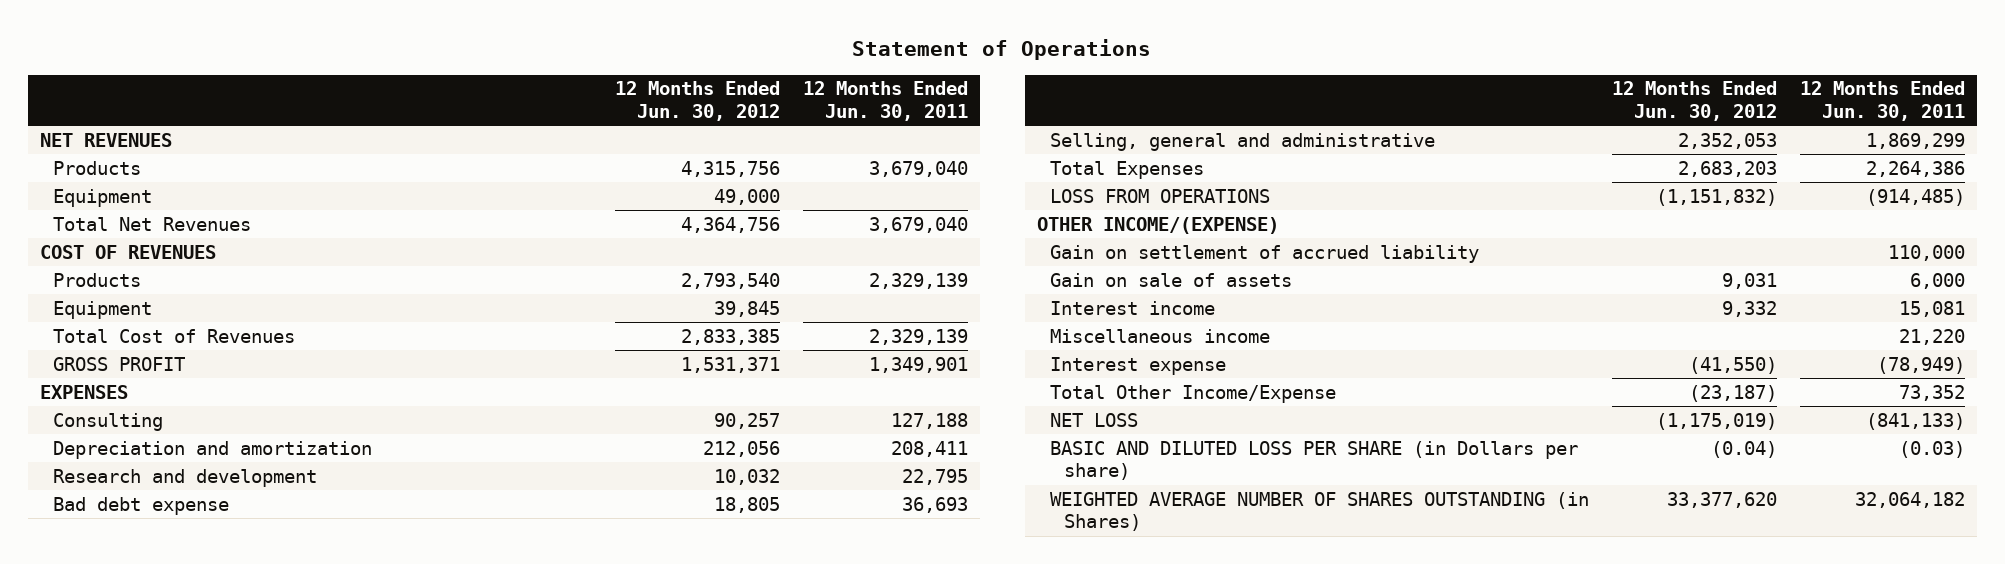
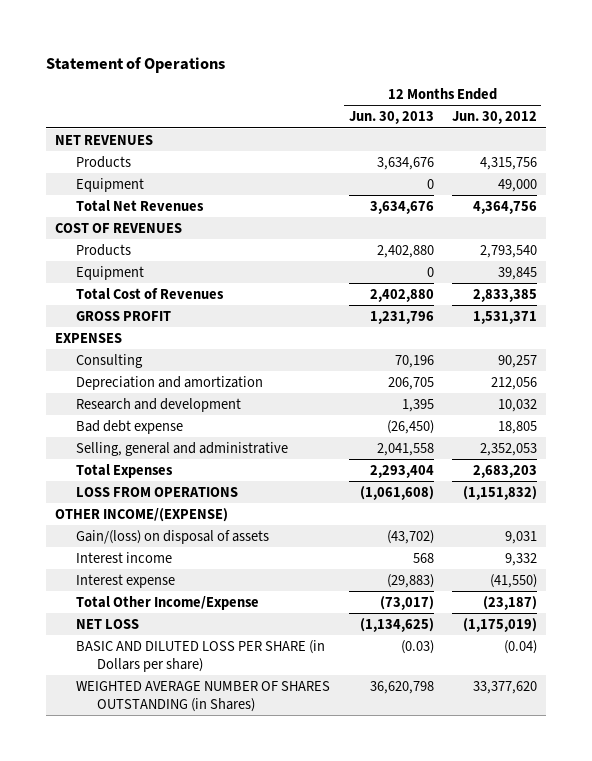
- | 12 Months Ended Jun. 30, 2012 | 12 Months Ended Jun. 30, 2011
+ | 12 Months Ended Jun. 30, 2013 | 12 Months Ended Jun. 30, 2012
- Gain on settlement of accrued liability | | 110,000
- Gain on sale of assets | 9,031 | 6,000
+ Gain/(loss) on disposal of assets | (43,702) | 9,031
- Miscellaneous income | | 21,220

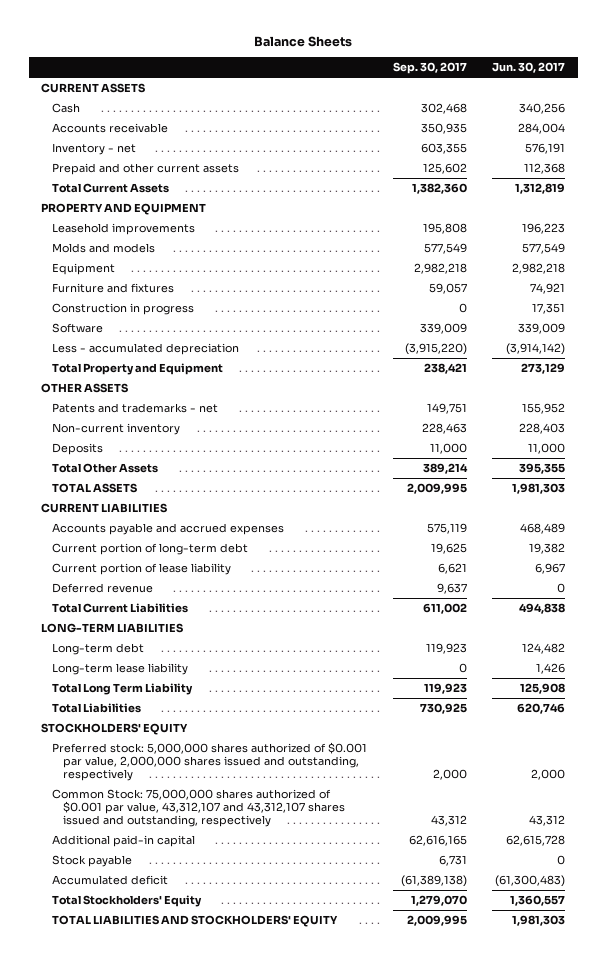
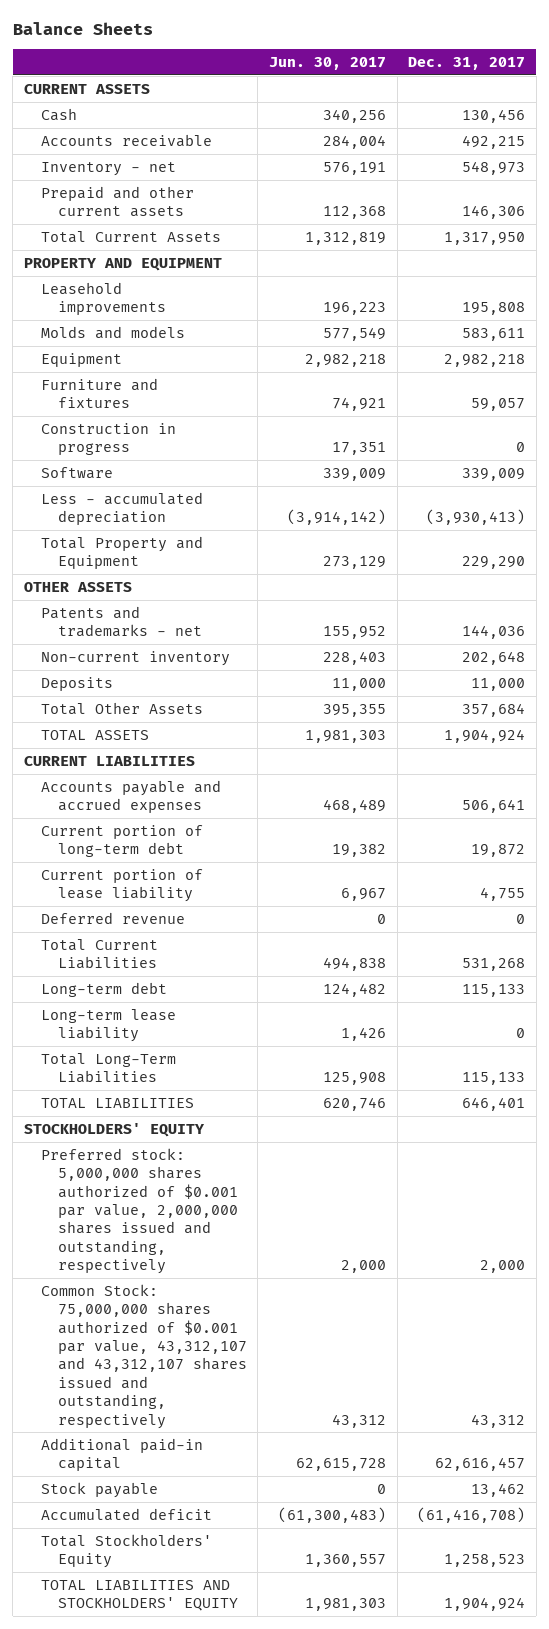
- | Sep. 30, 2017 | Jun. 30, 2017
+ | Jun. 30, 2017 | Dec. 31, 2017
- LONG-TERM LIABILITIES
- Total Long Term Liability | 119,923 | 125,908
- Total Liabilities | 730,925 | 620,746
+ Total Long-Term Liabilities | 125,908 | 115,133
+ TOTAL LIABILITIES | 620,746 | 646,401

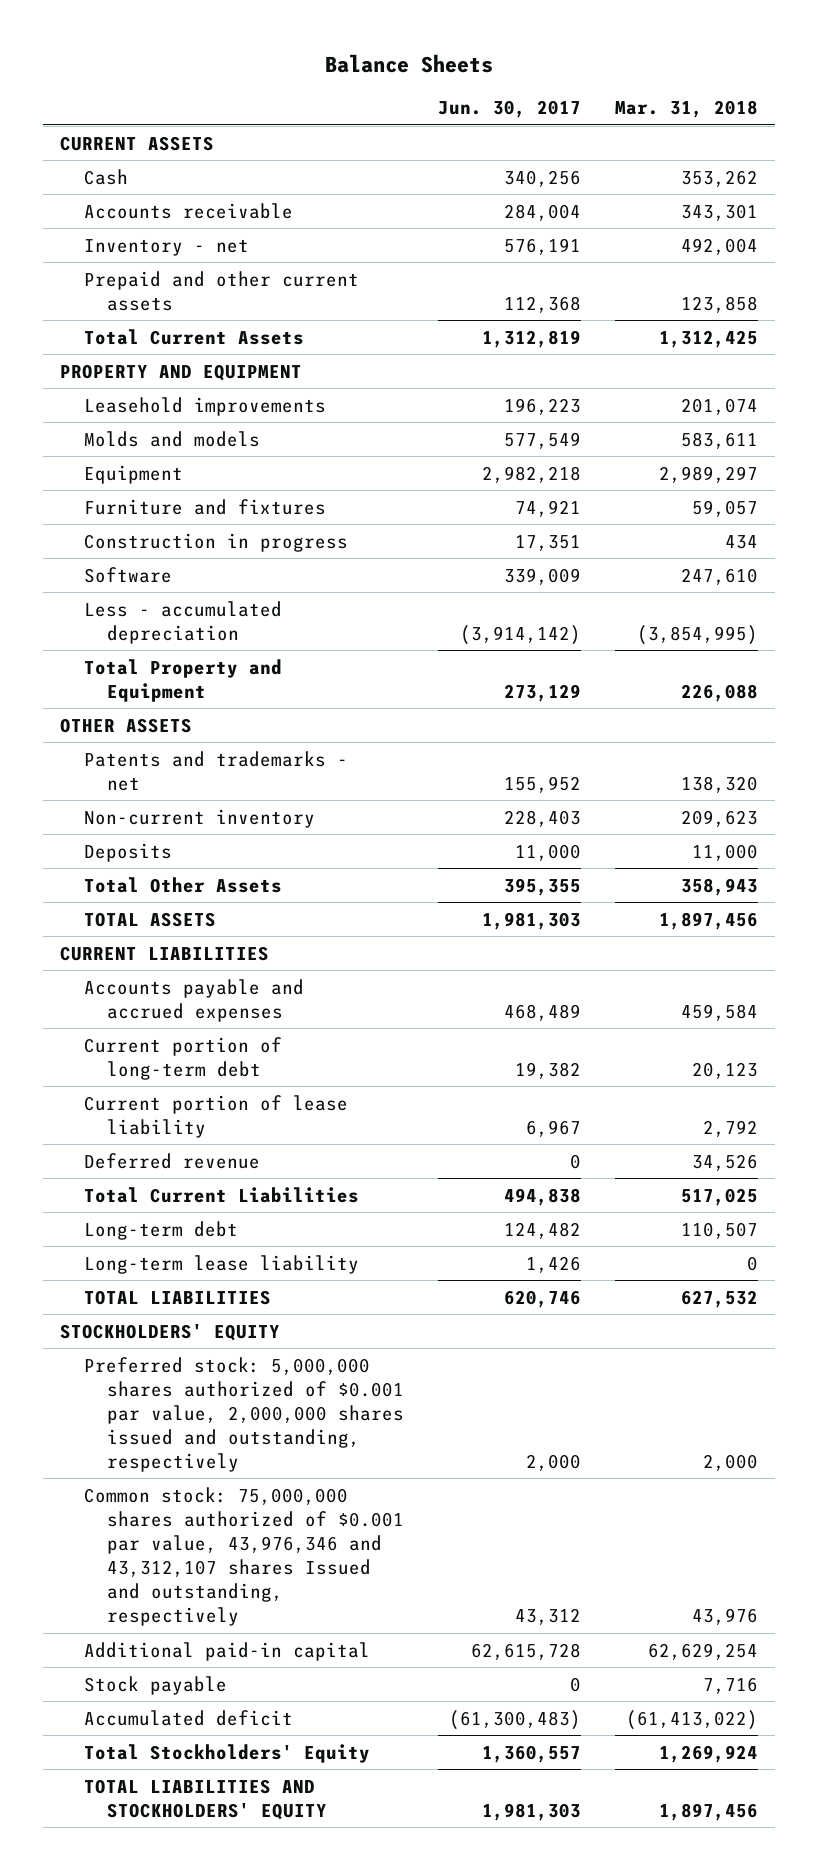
- | Jun. 30, 2017 | Dec. 31, 2017
+ | Jun. 30, 2017 | Mar. 31, 2018
- Total Long-Term Liabilities | 125,908 | 115,133
- Common Stock: 75,000,000 shares authorized of $0.001 par value, 43,312,107 and 43,312,107 shares issued and outstanding, respectively | 43,312 | 43,312
+ Common stock: 75,000,000 shares authorized of $0.001 par value, 43,976,346 and 43,312,107 shares Issued and outstanding, respectively | 43,312 | 43,976

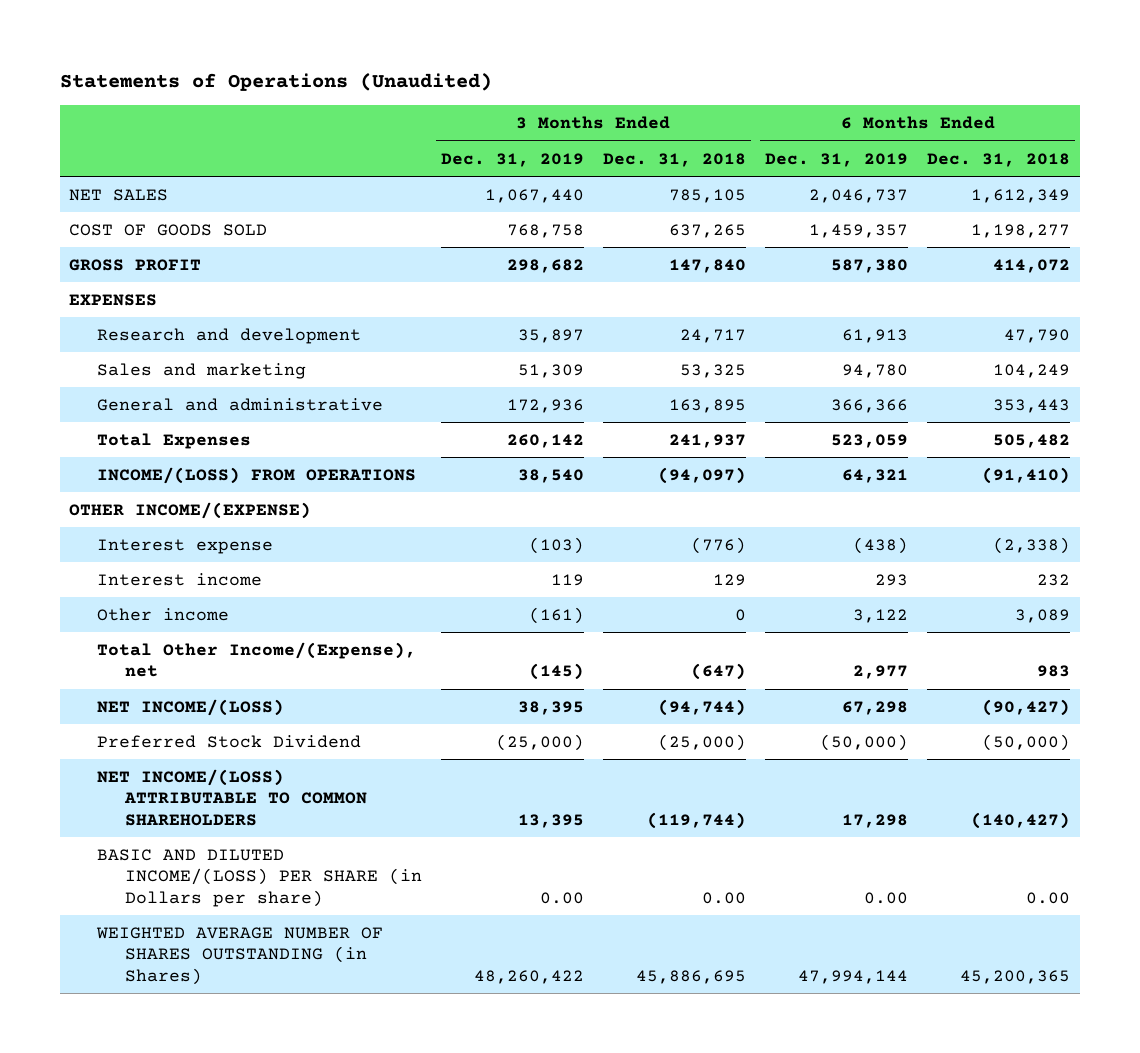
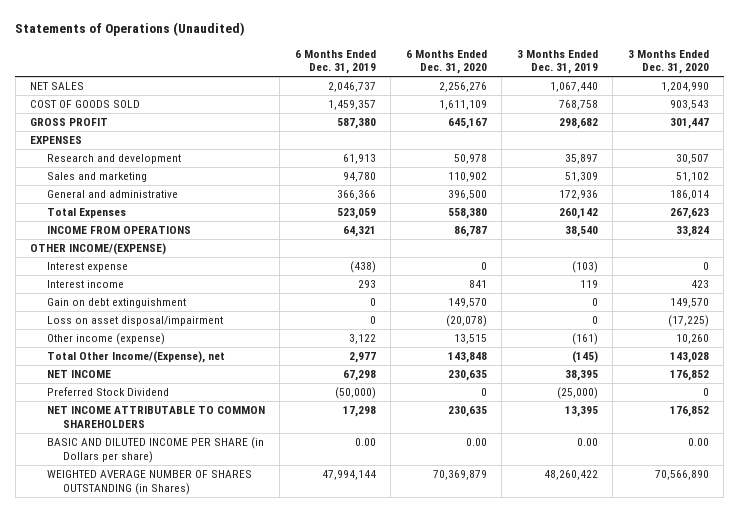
- | 3 Months Ended Dec. 31, 2019 | 3 Months Ended Dec. 31, 2018 | 6 Months Ended Dec. 31, 2019 | 6 Months Ended Dec. 31, 2018
+ | 6 Months Ended Dec. 31, 2019 | 6 Months Ended Dec. 31, 2020 | 3 Months Ended Dec. 31, 2019 | 3 Months Ended Dec. 31, 2020
- INCOME/(LOSS) FROM OPERATIONS | 38,540 | (94,097) | 64,321 | (91,410)
+ INCOME FROM OPERATIONS | 64,321 | 86,787 | 38,540 | 33,824
- Other income | (161) | 0 | 3,122 | 3,089
+ Gain on debt extinguishment | 0 | 149,570 | 0 | 149,570
+ Loss on asset disposal/impairment | 0 | (20,078) | 0 | (17,225)
+ Other income (expense) | 3,122 | 13,515 | (161) | 10,260
- NET INCOME/(LOSS) | 38,395 | (94,744) | 67,298 | (90,427)
+ NET INCOME | 67,298 | 230,635 | 38,395 | 176,852
- NET INCOME/(LOSS) ATTRIBUTABLE TO COMMON SHAREHOLDERS | 13,395 | (119,744) | 17,298 | (140,427)
- BASIC AND DILUTED INCOME/(LOSS) PER SHARE (in Dollars per share) | 0.00 | 0.00 | 0.00 | 0.00
+ NET INCOME ATTRIBUTABLE TO COMMON SHAREHOLDERS | 17,298 | 230,635 | 13,395 | 176,852
+ BASIC AND DILUTED INCOME PER SHARE (in Dollars per share) | 0.00 | 0.00 | 0.00 | 0.00

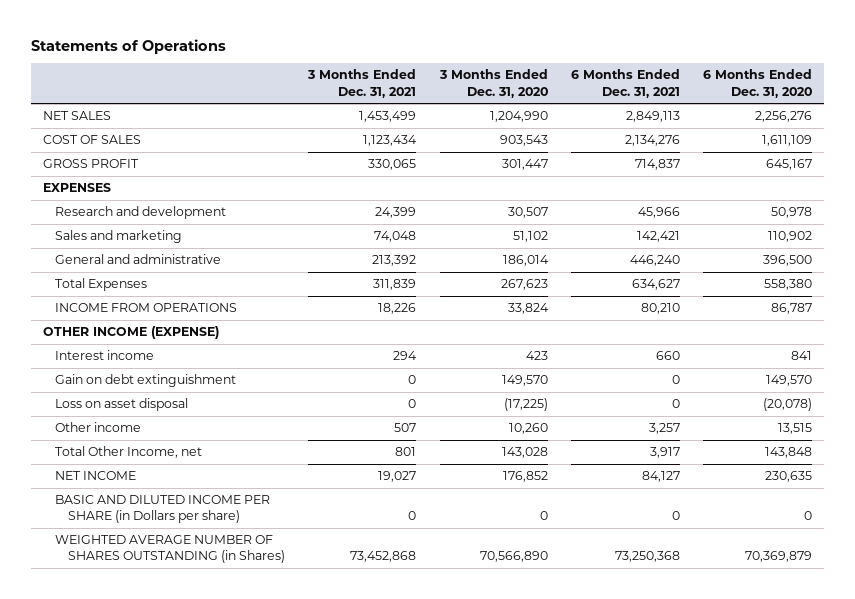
- Statements of Operations (Unaudited)
+ Statements of Operations
- | 6 Months Ended Dec. 31, 2019 | 6 Months Ended Dec. 31, 2020 | 3 Months Ended Dec. 31, 2019 | 3 Months Ended Dec. 31, 2020
+ | 3 Months Ended Dec. 31, 2021 | 3 Months Ended Dec. 31, 2020 | 6 Months Ended Dec. 31, 2021 | 6 Months Ended Dec. 31, 2020
- COST OF GOODS SOLD | 1,459,357 | 1,611,109 | 768,758 | 903,543
+ COST OF SALES | 1,123,434 | 903,543 | 2,134,276 | 1,611,109
- OTHER INCOME/(EXPENSE)
- Interest expense | (438) | 0 | (103) | 0
+ OTHER INCOME (EXPENSE)
- Loss on asset disposal/impairment | 0 | (20,078) | 0 | (17,225)
- Other income (expense) | 3,122 | 13,515 | (161) | 10,260
- Total Other Income/(Expense), net | 2,977 | 143,848 | (145) | 143,028
+ Loss on asset disposal | 0 | (17,225) | 0 | (20,078)
+ Other income | 507 | 10,260 | 3,257 | 13,515
+ Total Other Income, net | 801 | 143,028 | 3,917 | 143,848
- Preferred Stock Dividend | (50,000) | 0 | (25,000) | 0
- NET INCOME ATTRIBUTABLE TO COMMON SHAREHOLDERS | 17,298 | 230,635 | 13,395 | 176,852
- BASIC AND DILUTED INCOME PER SHARE (in Dollars per share) | 0.00 | 0.00 | 0.00 | 0.00
+ BASIC AND DILUTED INCOME PER SHARE (in Dollars per share) | 0 | 0 | 0 | 0

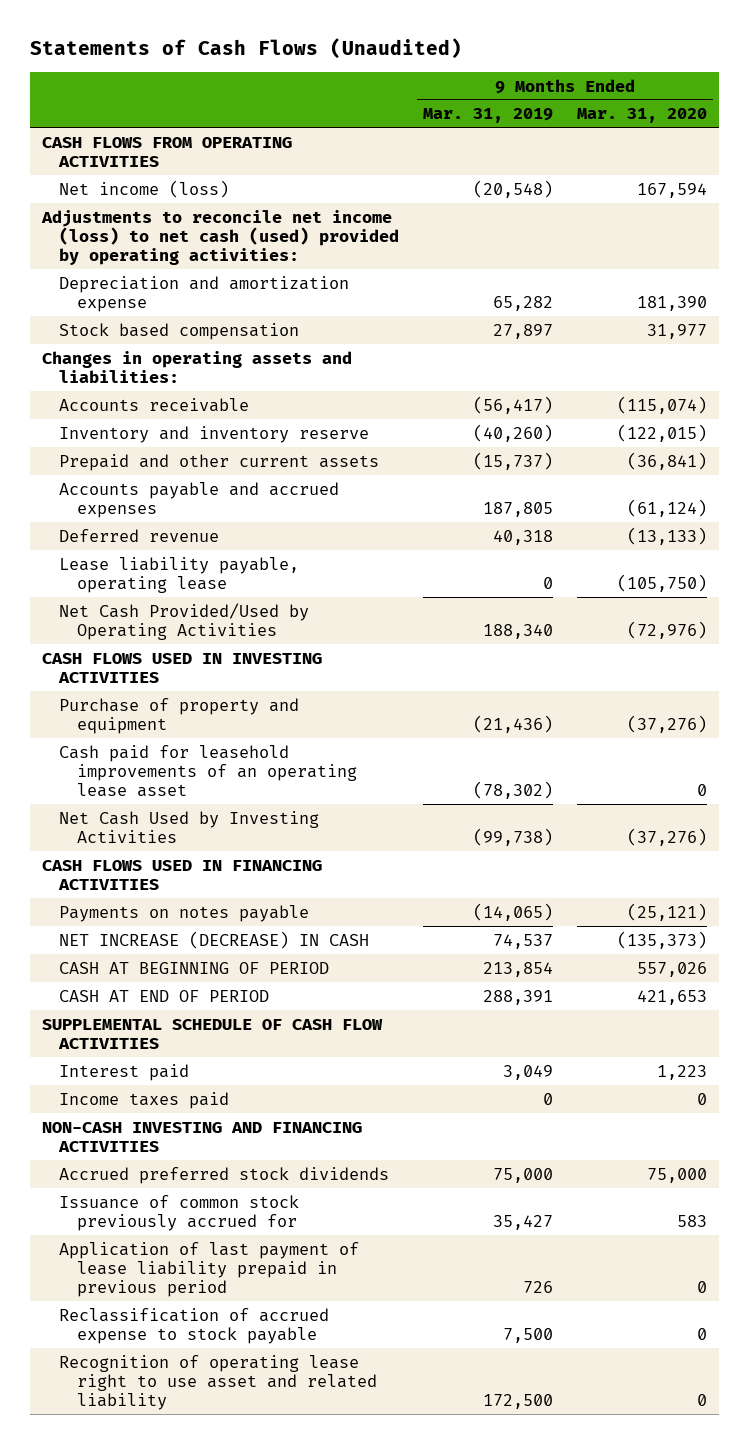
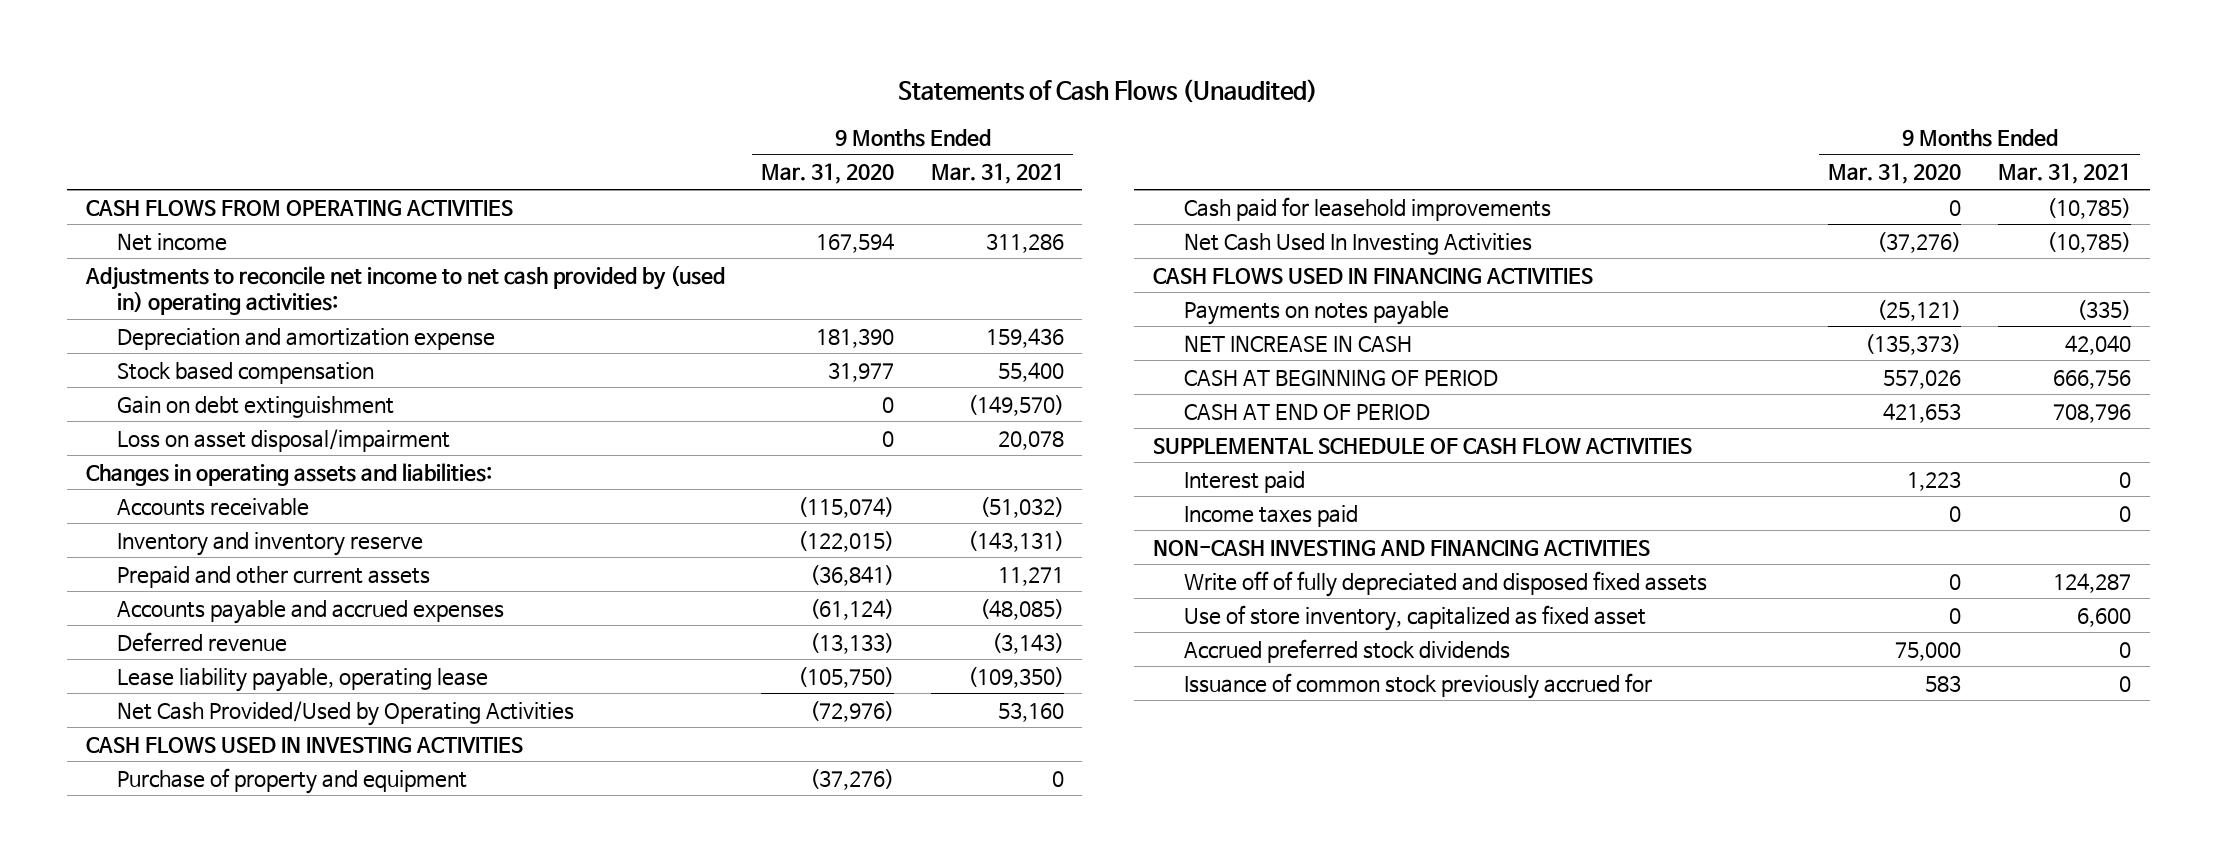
- | 9 Months Ended Mar. 31, 2019 | 9 Months Ended Mar. 31, 2020
+ | 9 Months Ended Mar. 31, 2020 | 9 Months Ended Mar. 31, 2021
- Net income (loss) | (20,548) | 167,594
- Adjustments to reconcile net income (loss) to net cash (used) provided by operating activities:
+ Net income | 167,594 | 311,286
+ Adjustments to reconcile net income to net cash provided by (used in) operating activities:
+ Gain on debt extinguishment | 0 | (149,570)
+ Loss on asset disposal/impairment | 0 | 20,078
- Cash paid for leasehold improvements of an operating lease asset | (78,302) | 0
- Net Cash Used by Investing Activities | (99,738) | (37,276)
+ Cash paid for leasehold improvements | 0 | (10,785)
+ Net Cash Used In Investing Activities | (37,276) | (10,785)
- NET INCREASE (DECREASE) IN CASH | 74,537 | (135,373)
+ NET INCREASE IN CASH | (135,373) | 42,040
+ Write off of fully depreciated and disposed fixed assets | 0 | 124,287
+ Use of store inventory, capitalized as fixed asset | 0 | 6,600
- Application of last payment of lease liability prepaid in previous period | 726 | 0
- Reclassification of accrued expense to stock payable | 7,500 | 0
- Recognition of operating lease right to use asset and related liability | 172,500 | 0

